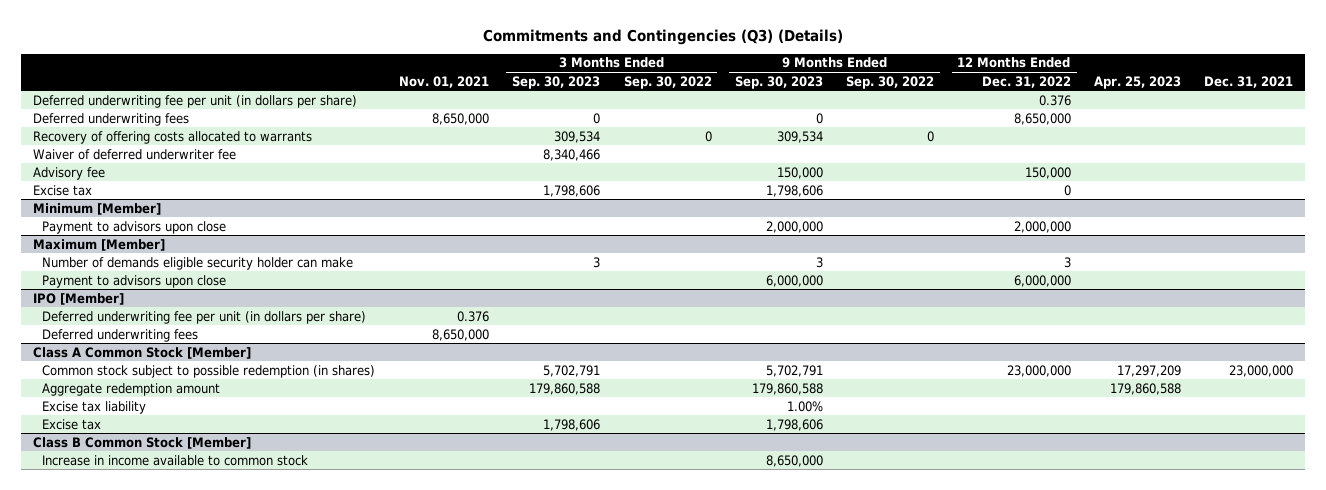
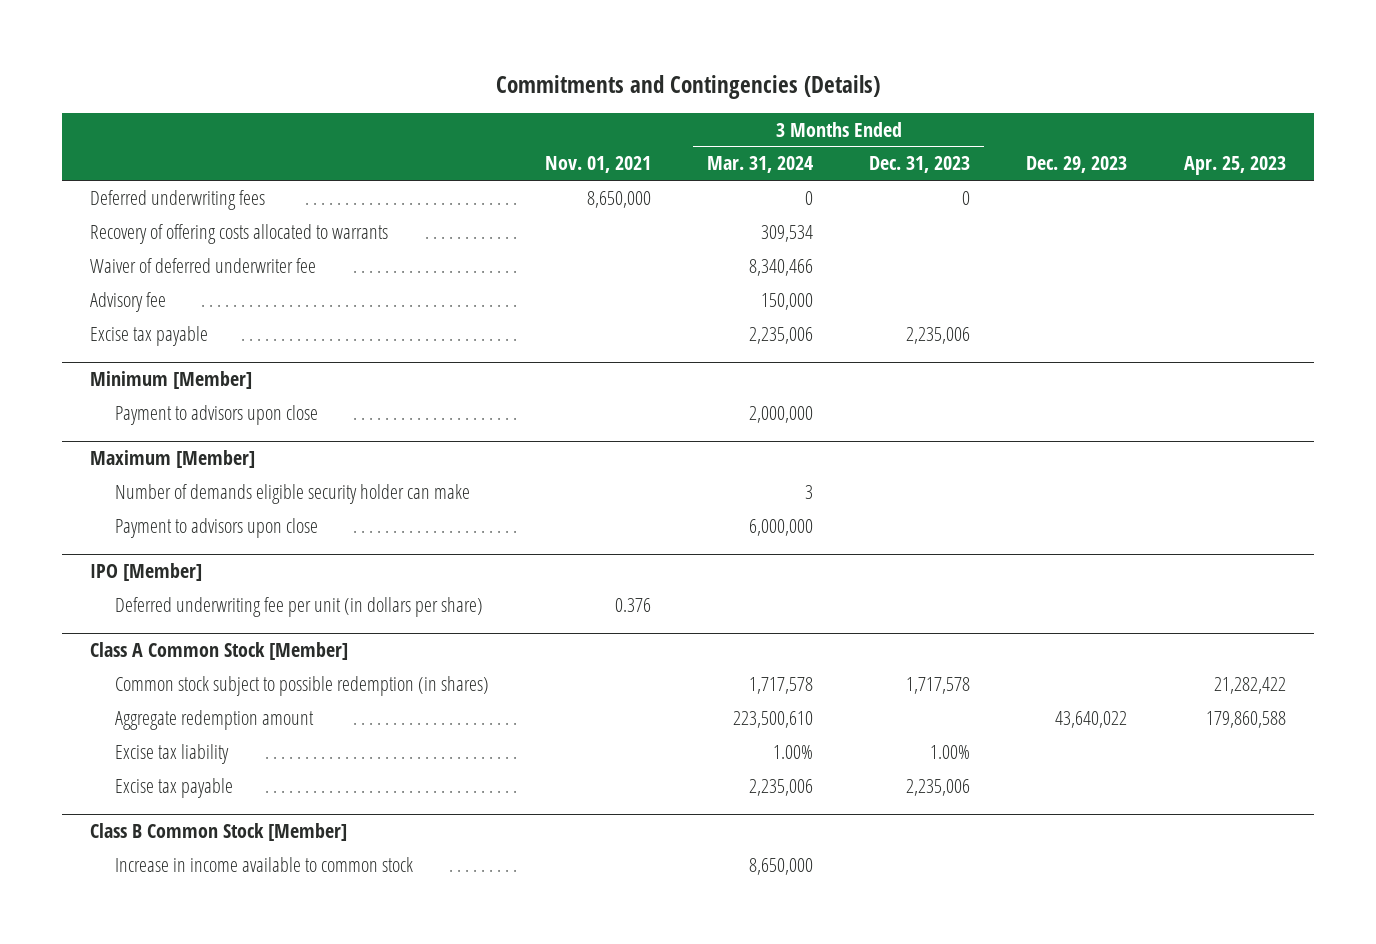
- Commitments and Contingencies (Q3) (Details)
+ Commitments and Contingencies (Details)
- | Nov. 01, 2021 | 3 Months Ended Sep. 30, 2023 | 3 Months Ended Sep. 30, 2022 | 9 Months Ended Sep. 30, 2023 | 9 Months Ended Sep. 30, 2022 | 12 Months Ended Dec. 31, 2022 | Apr. 25, 2023 | Dec. 31, 2021
+ | Nov. 01, 2021 | 3 Months Ended Mar. 31, 2024 | 3 Months Ended Dec. 31, 2023 | Dec. 29, 2023 | Apr. 25, 2023
- Deferred underwriting fee per unit (in dollars per share) | | | | | | 0.376 | |
- Excise tax | | 1,798,606 | | 1,798,606 | | 0 | |
+ Excise tax payable | | 2,235,006 | 2,235,006 | |
@ IPO [Member]
- Deferred underwriting fees | 8,650,000 | | | | | | |
@ Class A Common Stock [Member]
- Common stock subject to possible redemption (in shares) | | 5,702,791 | | 5,702,791 | | 23,000,000 | 17,297,209 | 23,000,000
+ Common stock subject to possible redemption (in shares) | | 1,717,578 | 1,717,578 | | 21,282,422
- Excise tax | | 1,798,606 | | 1,798,606 | | | |
+ Excise tax payable | | 2,235,006 | 2,235,006 | |

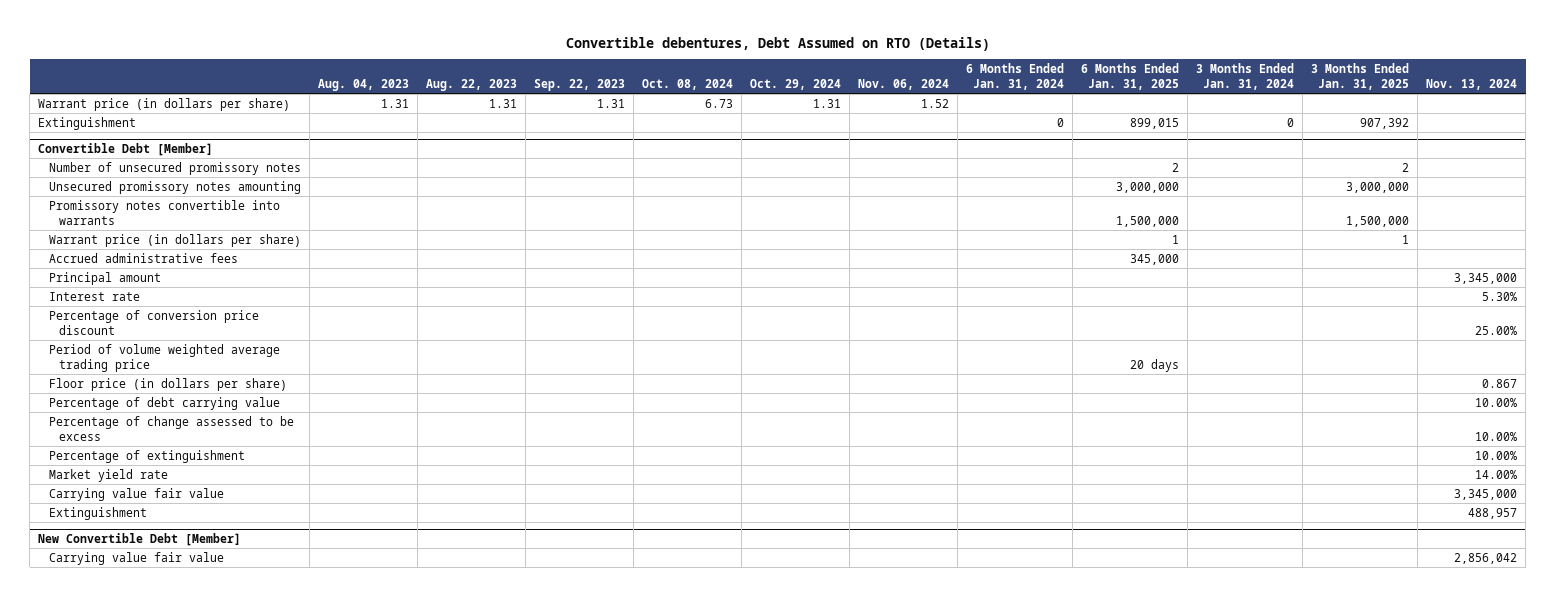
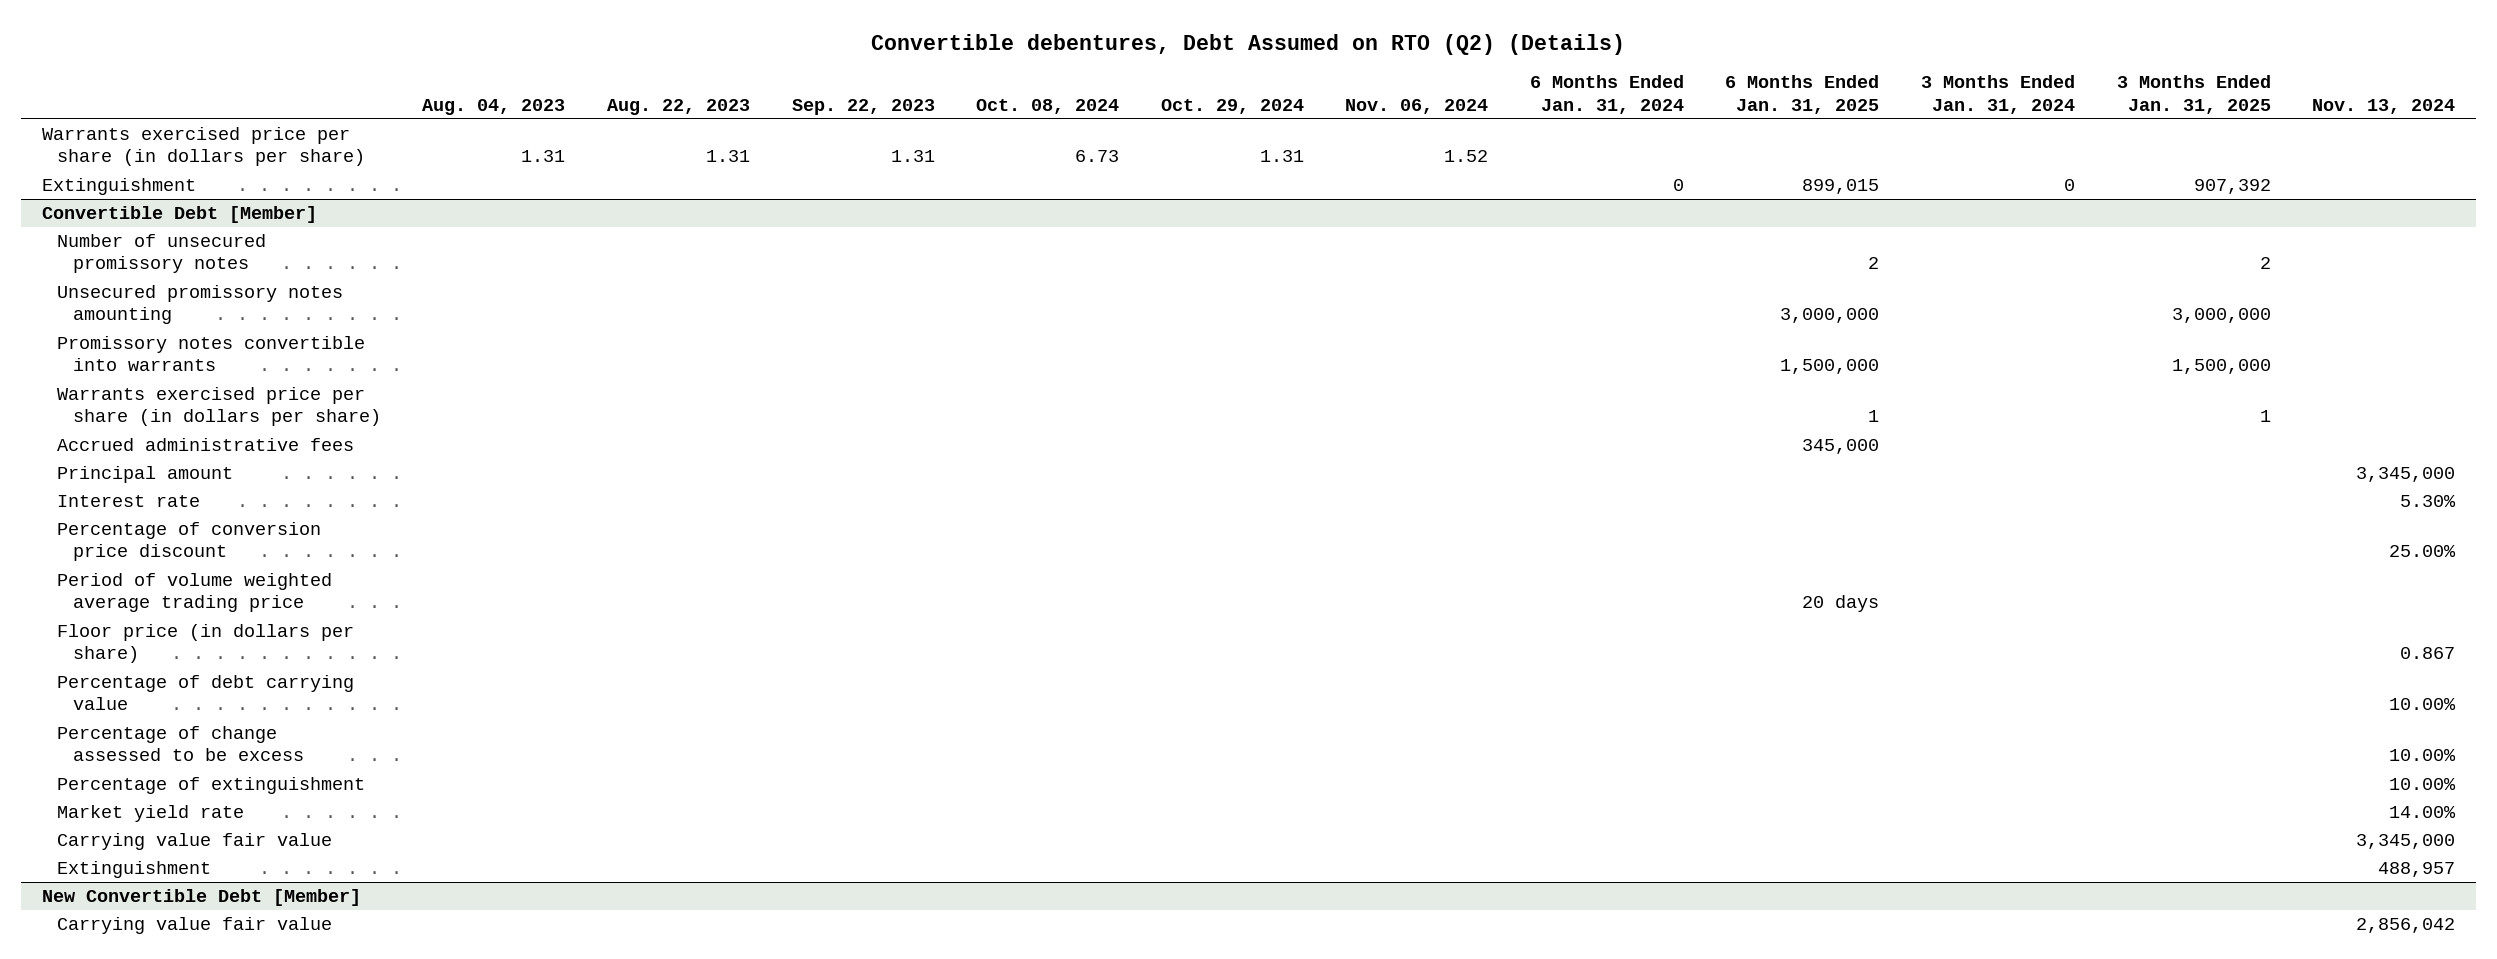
- Convertible debentures, Debt Assumed on RTO (Details)
+ Convertible debentures, Debt Assumed on RTO (Q2) (Details)
- Warrant price (in dollars per share) | 1.31 | 1.31 | 1.31 | 6.73 | 1.31 | 1.52 | | | | |
+ Warrants exercised price per share (in dollars per share) | 1.31 | 1.31 | 1.31 | 6.73 | 1.31 | 1.52 | | | | |
@ Convertible Debt [Member]
- Warrant price (in dollars per share) | | | | | | | | 1 | | 1 |
+ Warrants exercised price per share (in dollars per share) | | | | | | | | 1 | | 1 |

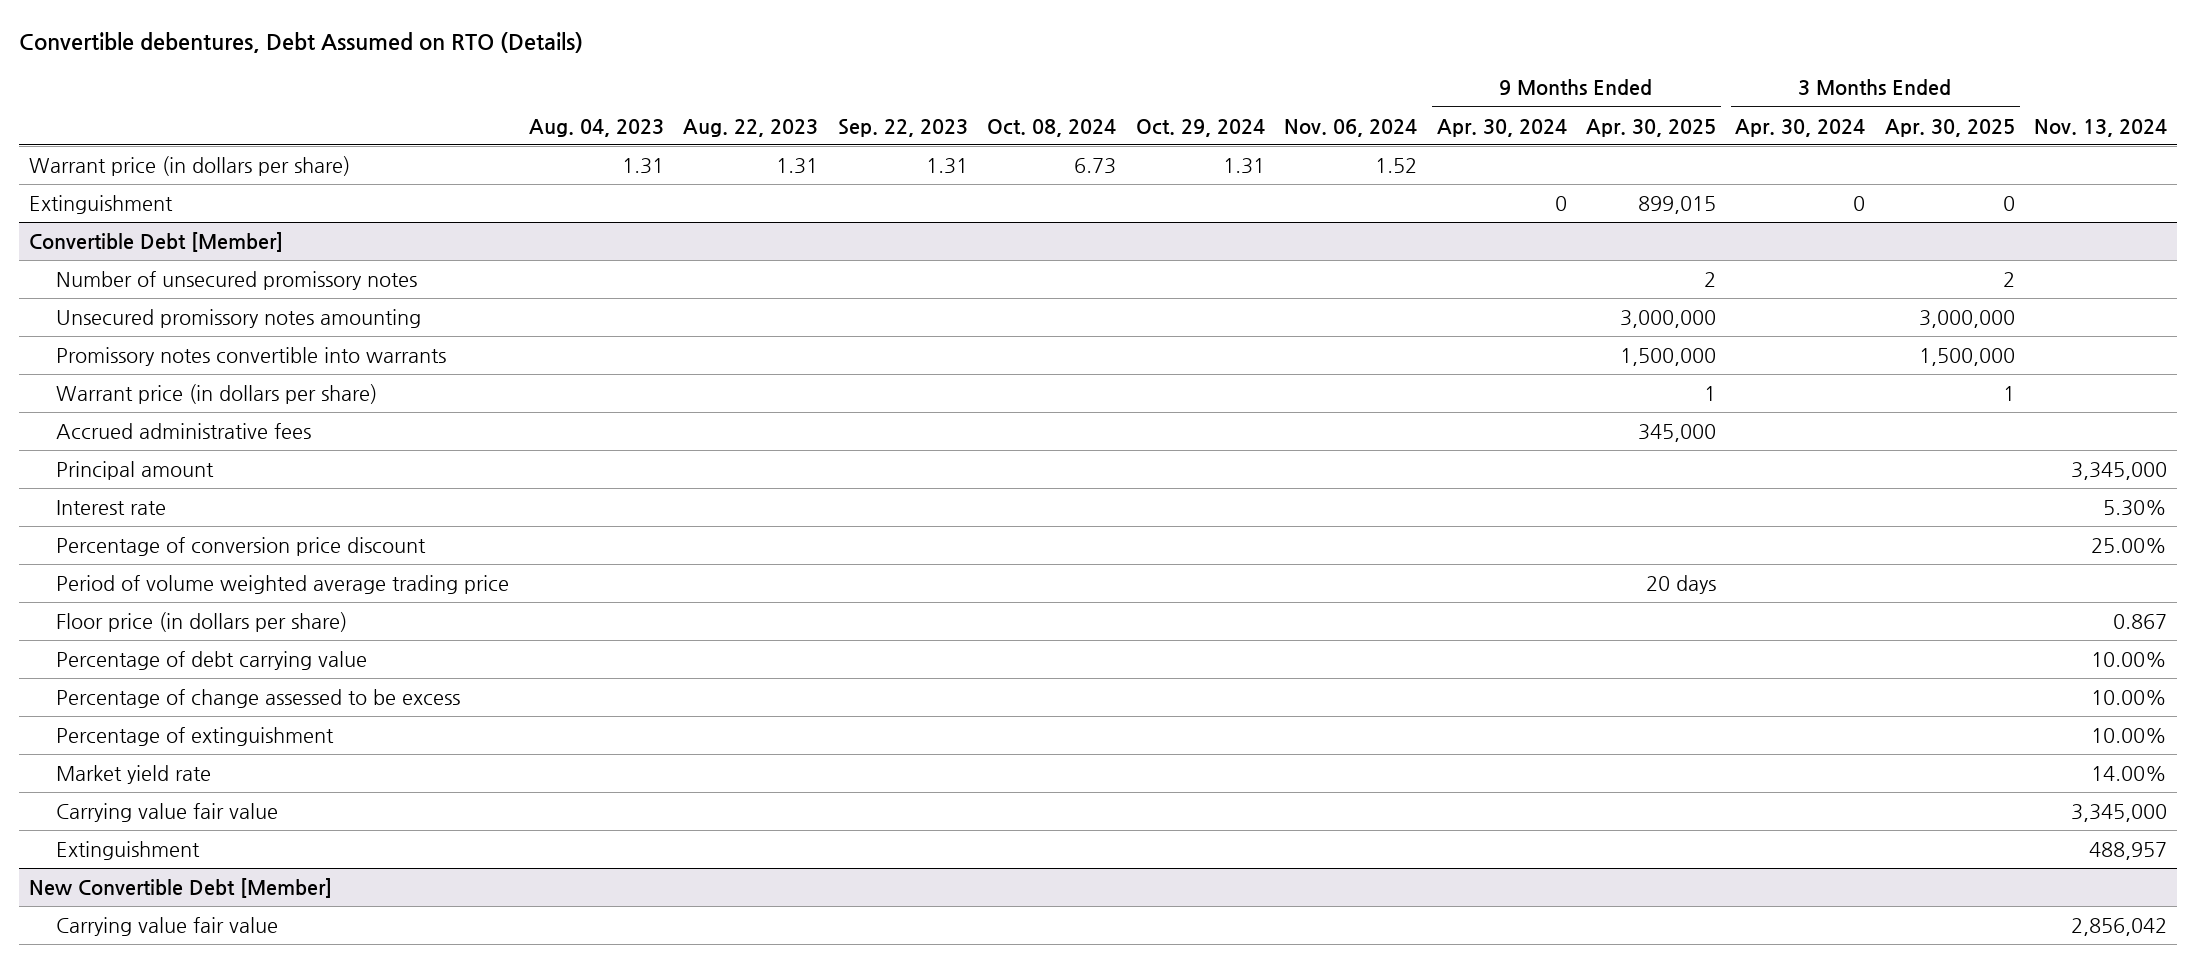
- Convertible debentures, Debt Assumed on RTO (Q2) (Details)
+ Convertible debentures, Debt Assumed on RTO (Details)
- | Aug. 04, 2023 | Aug. 22, 2023 | Sep. 22, 2023 | Oct. 08, 2024 | Oct. 29, 2024 | Nov. 06, 2024 | 6 Months Ended Jan. 31, 2024 | 6 Months Ended Jan. 31, 2025 | 3 Months Ended Jan. 31, 2024 | 3 Months Ended Jan. 31, 2025 | Nov. 13, 2024
+ | Aug. 04, 2023 | Aug. 22, 2023 | Sep. 22, 2023 | Oct. 08, 2024 | Oct. 29, 2024 | Nov. 06, 2024 | 9 Months Ended Apr. 30, 2024 | 9 Months Ended Apr. 30, 2025 | 3 Months Ended Apr. 30, 2024 | 3 Months Ended Apr. 30, 2025 | Nov. 13, 2024
- Warrants exercised price per share (in dollars per share) | 1.31 | 1.31 | 1.31 | 6.73 | 1.31 | 1.52 | | | | |
+ Warrant price (in dollars per share) | 1.31 | 1.31 | 1.31 | 6.73 | 1.31 | 1.52 | | | | |
@ Convertible Debt [Member]
- Warrants exercised price per share (in dollars per share) | | | | | | | | 1 | | 1 |
+ Warrant price (in dollars per share) | | | | | | | | 1 | | 1 |

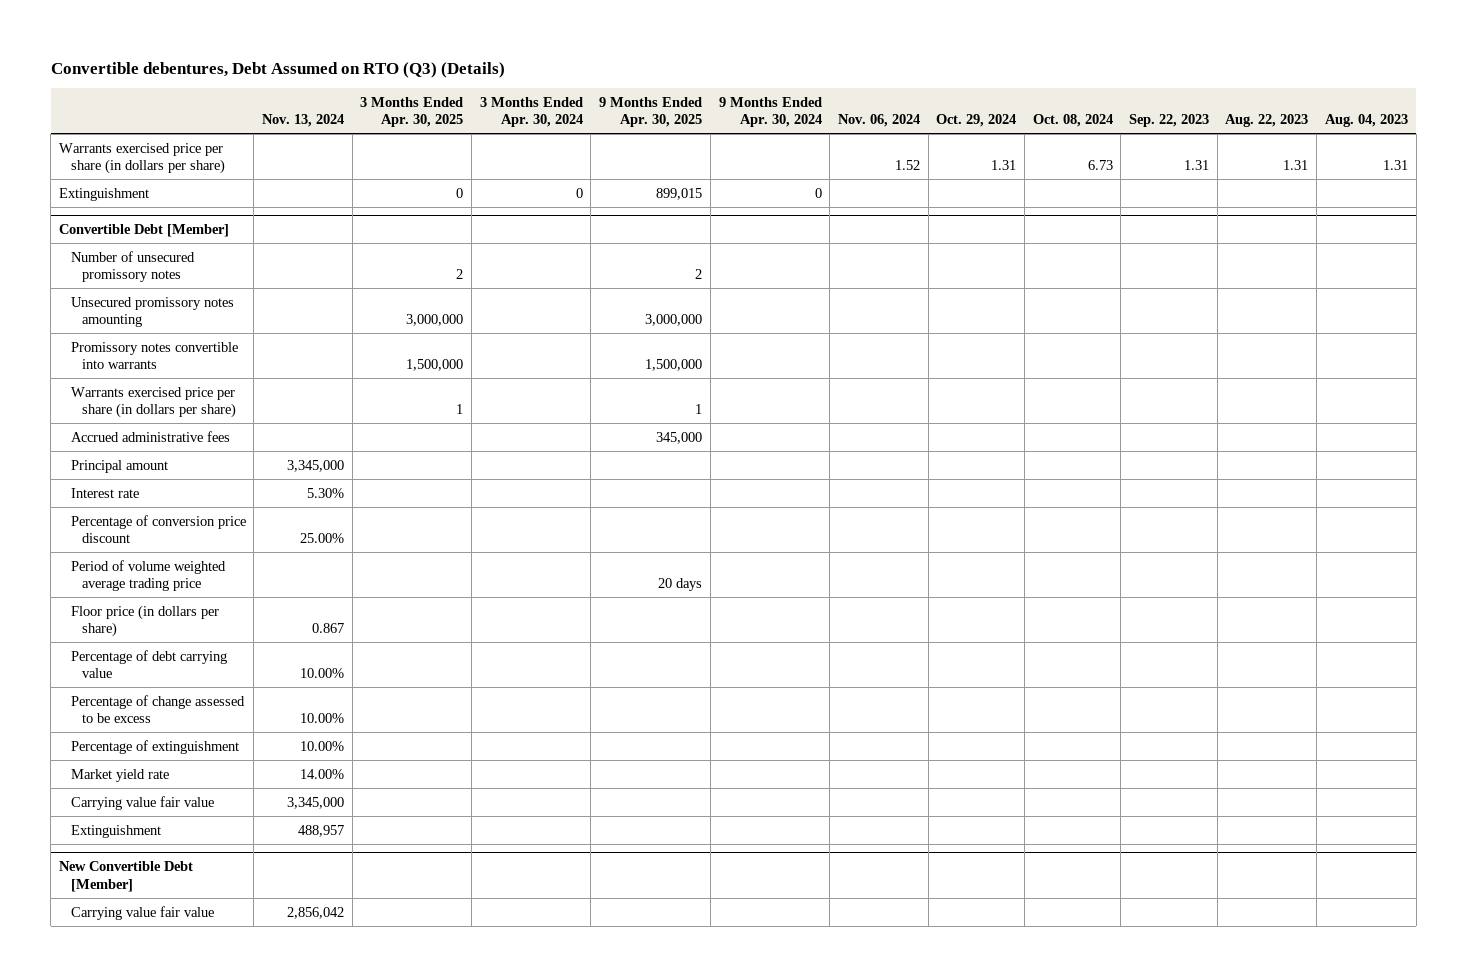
- Convertible debentures, Debt Assumed on RTO (Details)
+ Convertible debentures, Debt Assumed on RTO (Q3) (Details)
- | Aug. 04, 2023 | Aug. 22, 2023 | Sep. 22, 2023 | Oct. 08, 2024 | Oct. 29, 2024 | Nov. 06, 2024 | 9 Months Ended Apr. 30, 2024 | 9 Months Ended Apr. 30, 2025 | 3 Months Ended Apr. 30, 2024 | 3 Months Ended Apr. 30, 2025 | Nov. 13, 2024
+ | Nov. 13, 2024 | 3 Months Ended Apr. 30, 2025 | 3 Months Ended Apr. 30, 2024 | 9 Months Ended Apr. 30, 2025 | 9 Months Ended Apr. 30, 2024 | Nov. 06, 2024 | Oct. 29, 2024 | Oct. 08, 2024 | Sep. 22, 2023 | Aug. 22, 2023 | Aug. 04, 2023
- Warrant price (in dollars per share) | 1.31 | 1.31 | 1.31 | 6.73 | 1.31 | 1.52 | | | | |
+ Warrants exercised price per share (in dollars per share) | | | | | | 1.52 | 1.31 | 6.73 | 1.31 | 1.31 | 1.31
@ Convertible Debt [Member]
- Warrant price (in dollars per share) | | | | | | | | 1 | | 1 |
+ Warrants exercised price per share (in dollars per share) | | 1 | | 1 | | | | | | |

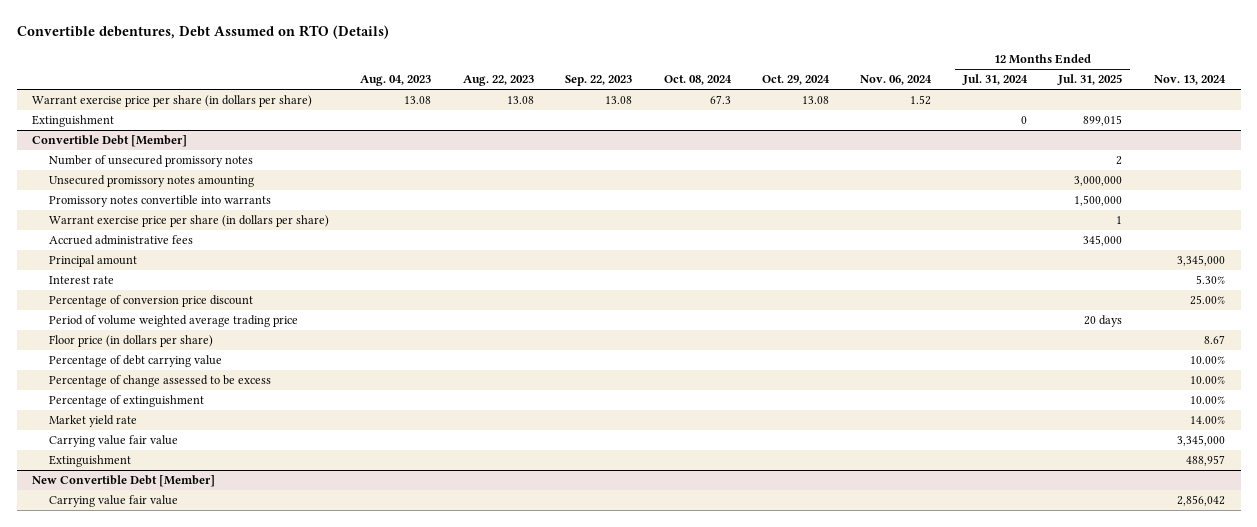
- Convertible debentures, Debt Assumed on RTO (Q3) (Details)
+ Convertible debentures, Debt Assumed on RTO (Details)
- | Nov. 13, 2024 | 3 Months Ended Apr. 30, 2025 | 3 Months Ended Apr. 30, 2024 | 9 Months Ended Apr. 30, 2025 | 9 Months Ended Apr. 30, 2024 | Nov. 06, 2024 | Oct. 29, 2024 | Oct. 08, 2024 | Sep. 22, 2023 | Aug. 22, 2023 | Aug. 04, 2023
+ | Aug. 04, 2023 | Aug. 22, 2023 | Sep. 22, 2023 | Oct. 08, 2024 | Oct. 29, 2024 | Nov. 06, 2024 | 12 Months Ended Jul. 31, 2024 | 12 Months Ended Jul. 31, 2025 | Nov. 13, 2024
- Warrants exercised price per share (in dollars per share) | | | | | | 1.52 | 1.31 | 6.73 | 1.31 | 1.31 | 1.31
+ Warrant exercise price per share (in dollars per share) | 13.08 | 13.08 | 13.08 | 67.3 | 13.08 | 1.52 | | |
@ Convertible Debt [Member]
- Warrants exercised price per share (in dollars per share) | | 1 | | 1 | | | | | | |
+ Warrant exercise price per share (in dollars per share) | | | | | | | | 1 |
- Floor price (in dollars per share) | 0.867 | | | | | | | | | |
+ Floor price (in dollars per share) | | | | | | | | | 8.67

